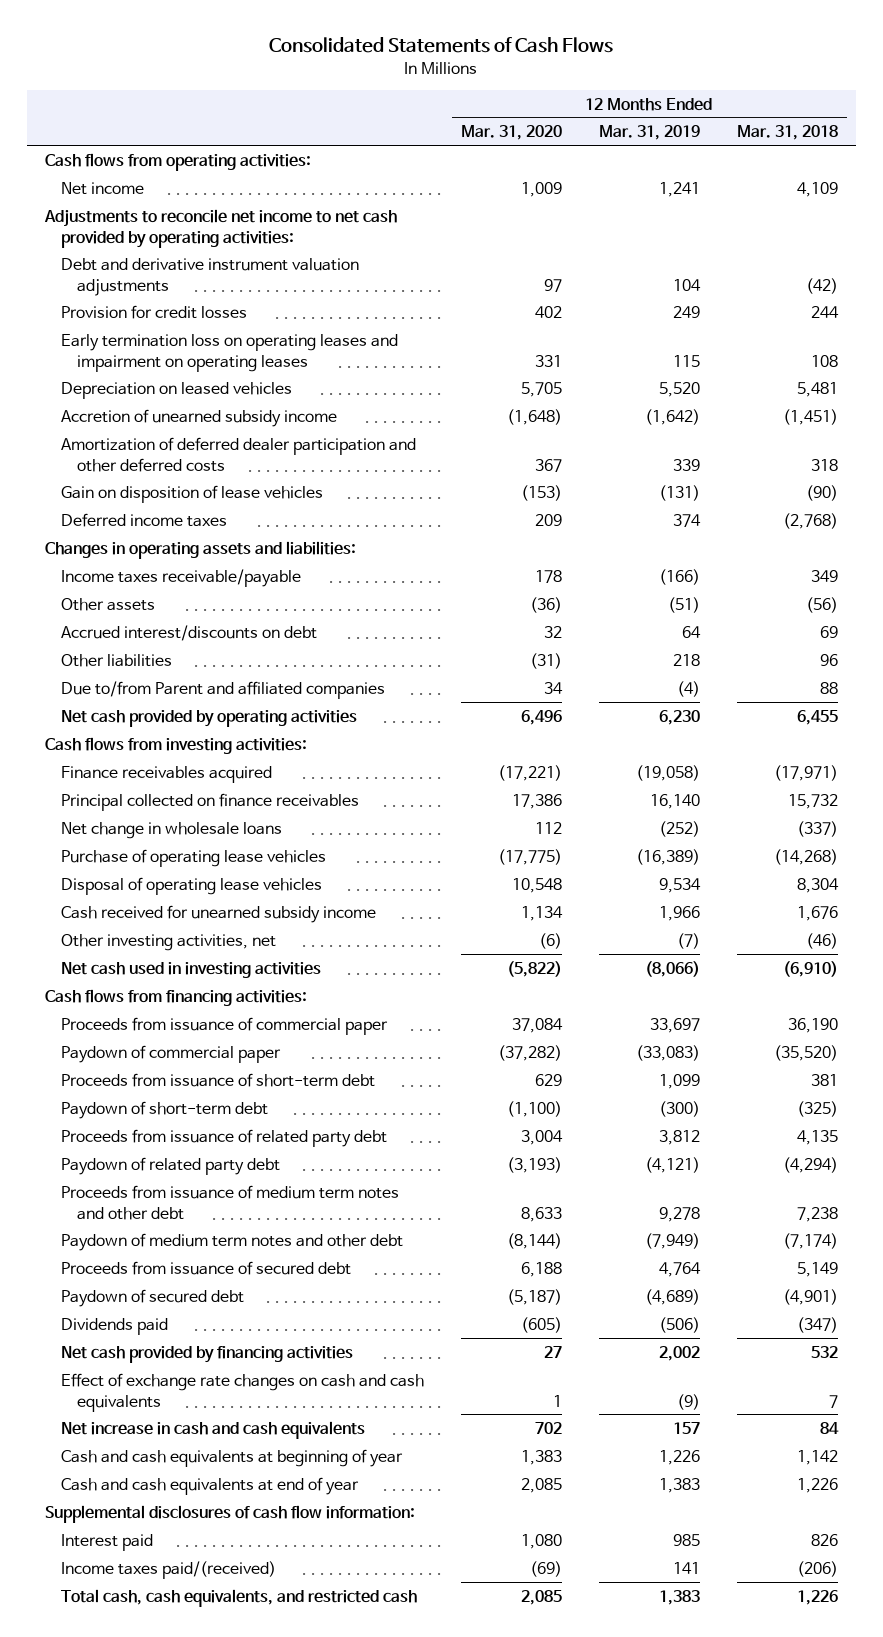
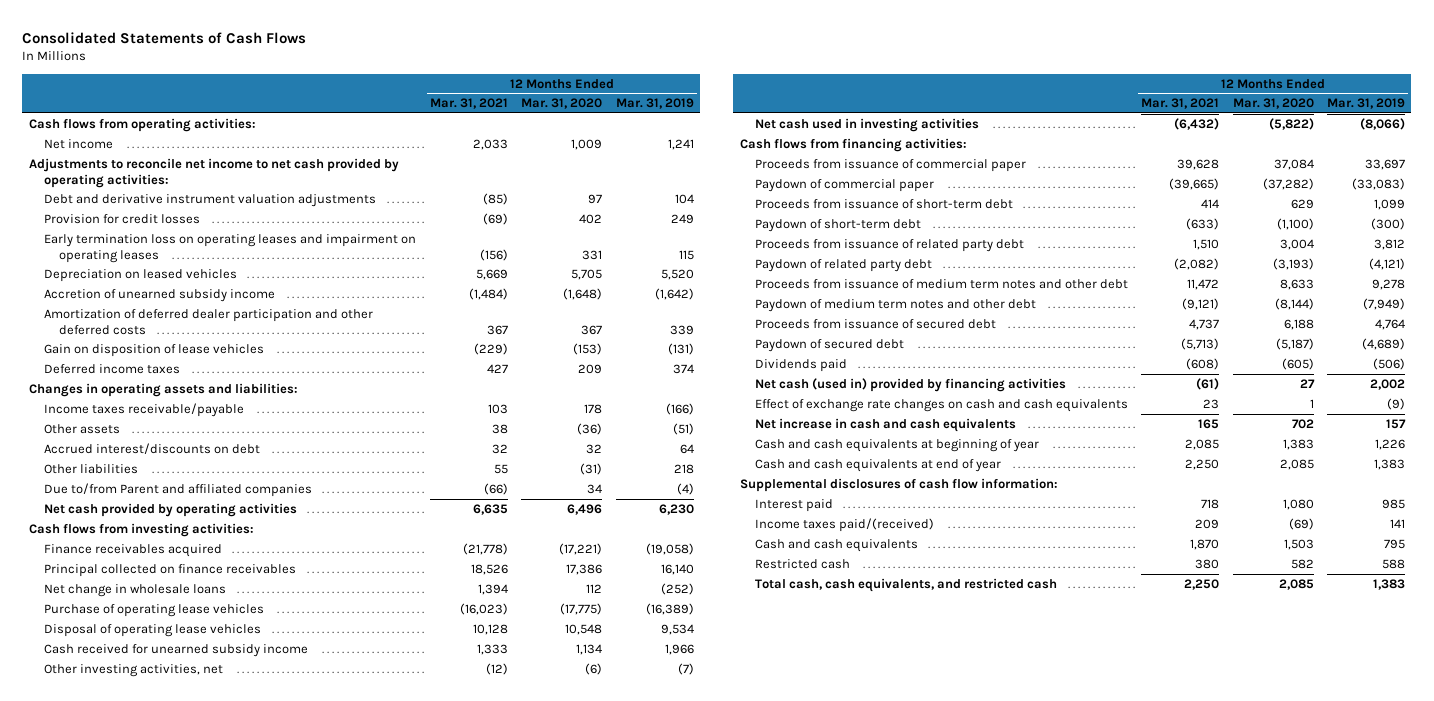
- | 12 Months Ended Mar. 31, 2020 | 12 Months Ended Mar. 31, 2019 | 12 Months Ended Mar. 31, 2018
+ | 12 Months Ended Mar. 31, 2021 | 12 Months Ended Mar. 31, 2020 | 12 Months Ended Mar. 31, 2019
- Net cash provided by financing activities | 27 | 2,002 | 532
+ Net cash (used in) provided by financing activities | (61) | 27 | 2,002
+ Cash and cash equivalents | 1,870 | 1,503 | 795
+ Restricted cash | 380 | 582 | 588

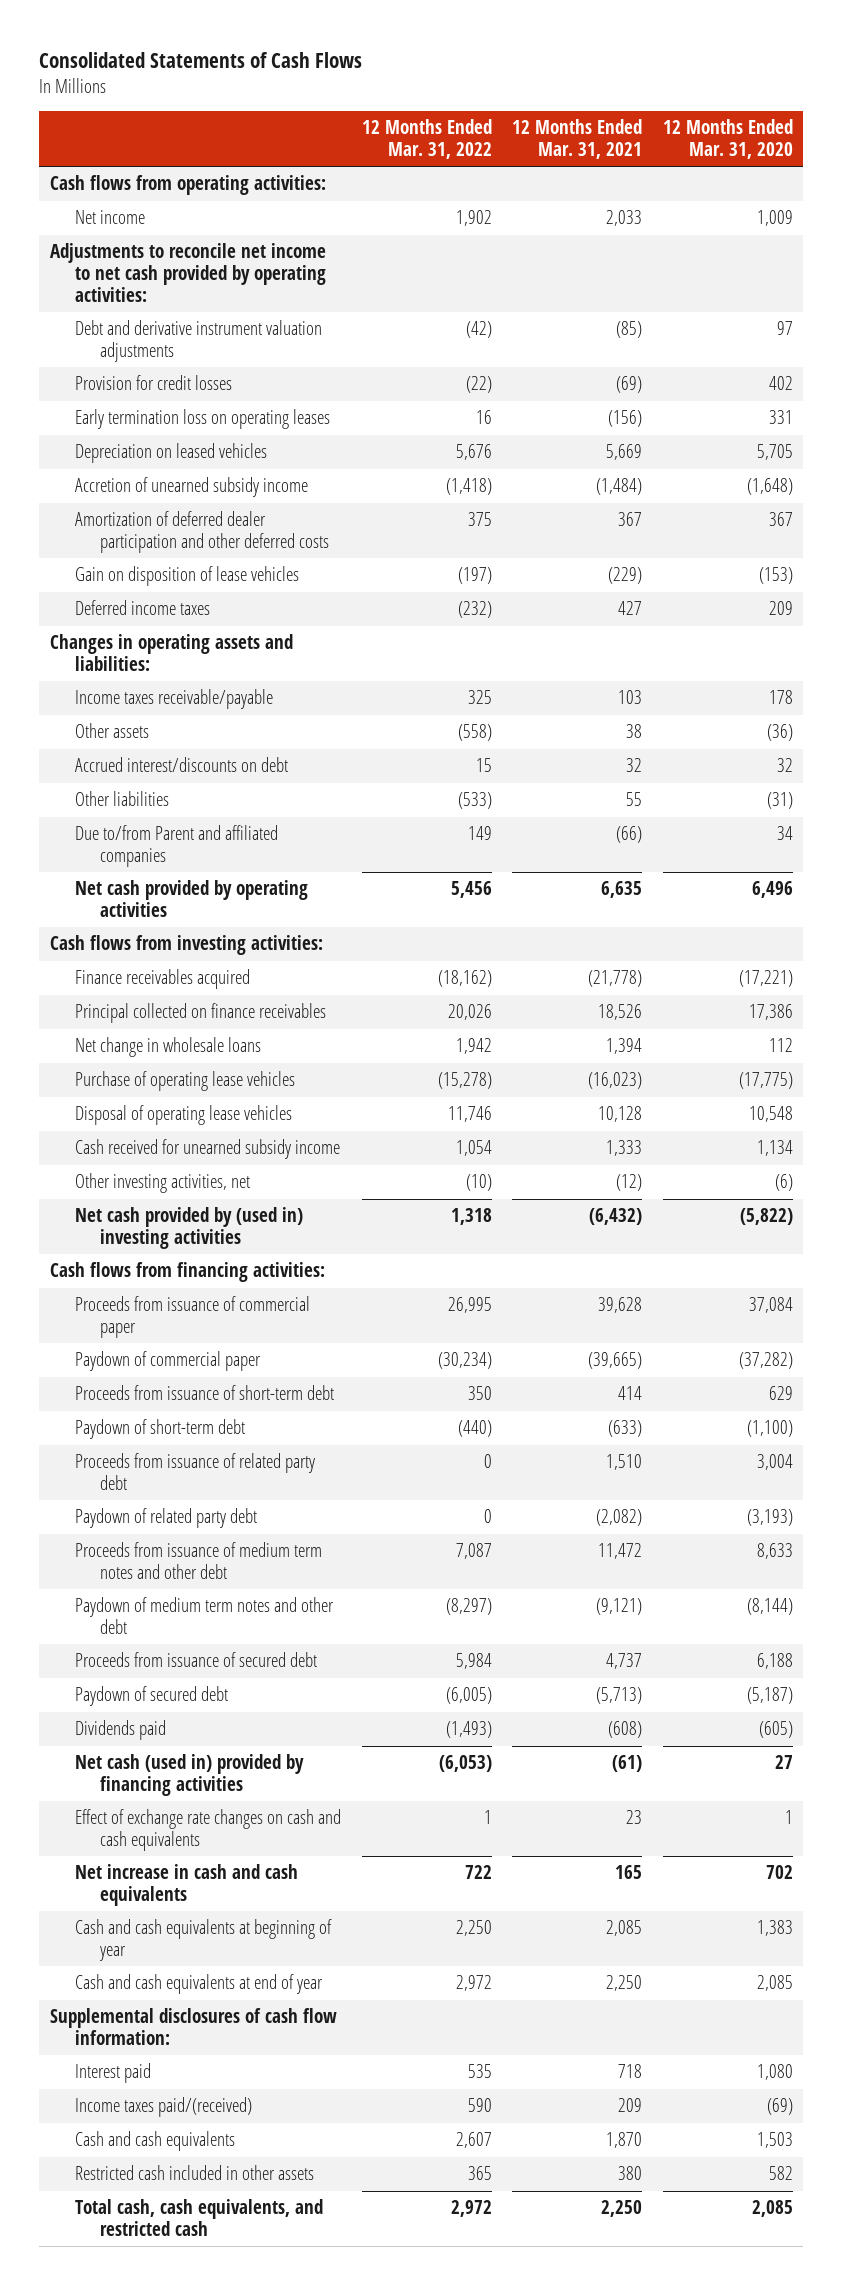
- | 12 Months Ended Mar. 31, 2021 | 12 Months Ended Mar. 31, 2020 | 12 Months Ended Mar. 31, 2019
+ | 12 Months Ended Mar. 31, 2022 | 12 Months Ended Mar. 31, 2021 | 12 Months Ended Mar. 31, 2020
- Early termination loss on operating leases and impairment on operating leases | (156) | 331 | 115
+ Early termination loss on operating leases | 16 | (156) | 331
- Net cash used in investing activities | (6,432) | (5,822) | (8,066)
+ Net cash provided by (used in) investing activities | 1,318 | (6,432) | (5,822)
- Restricted cash | 380 | 582 | 588
+ Restricted cash included in other assets | 365 | 380 | 582

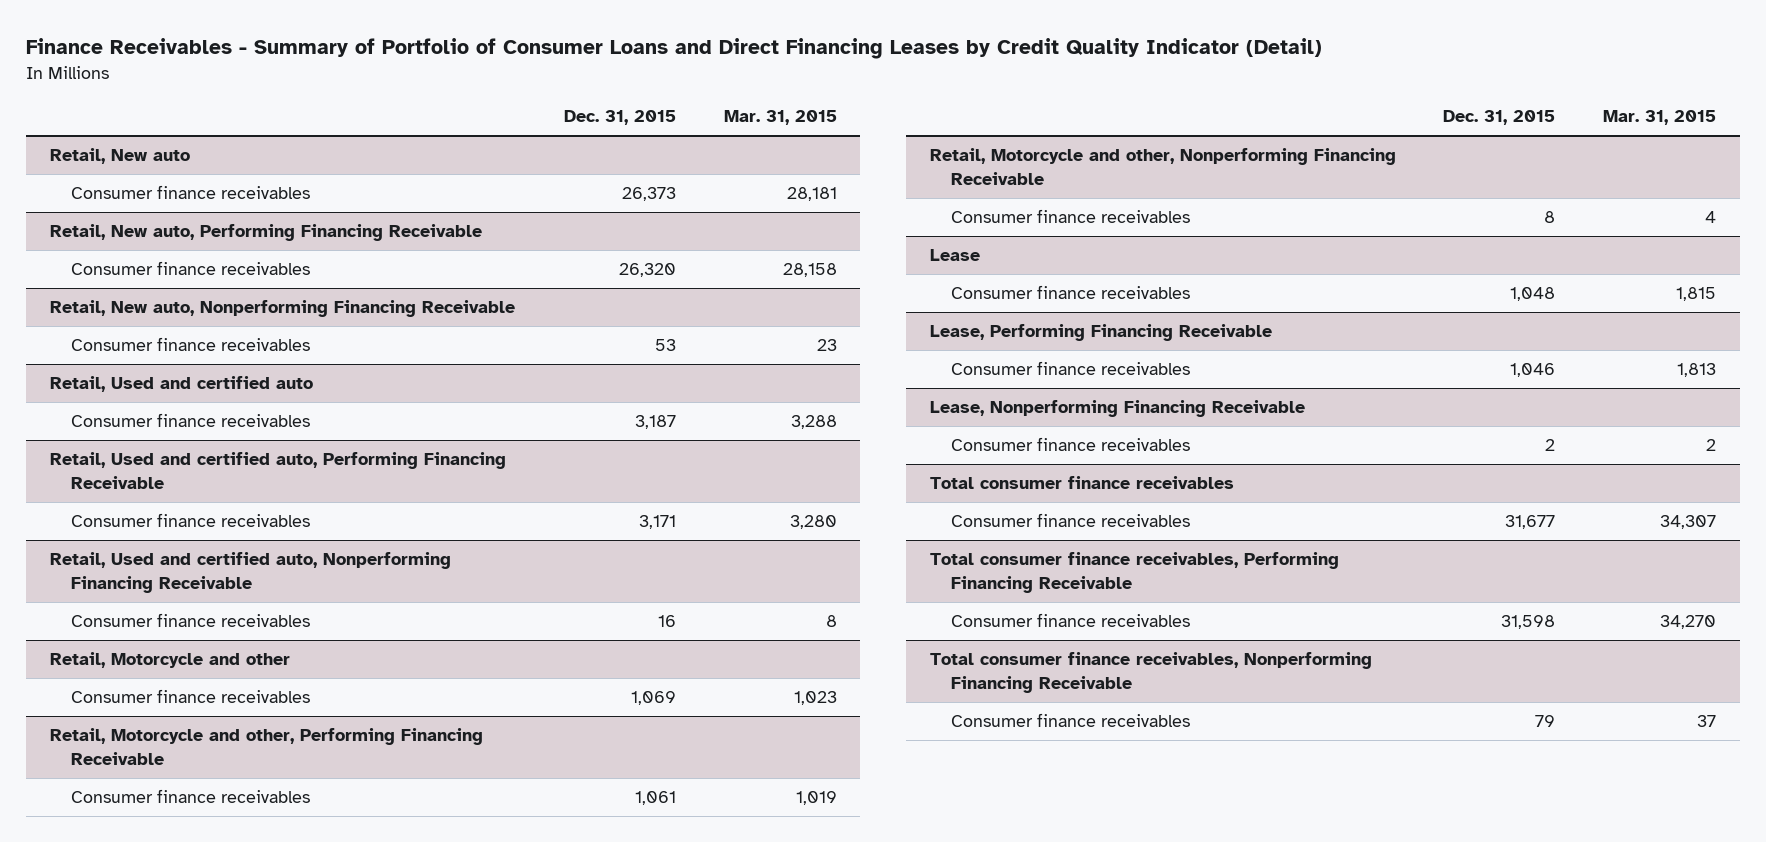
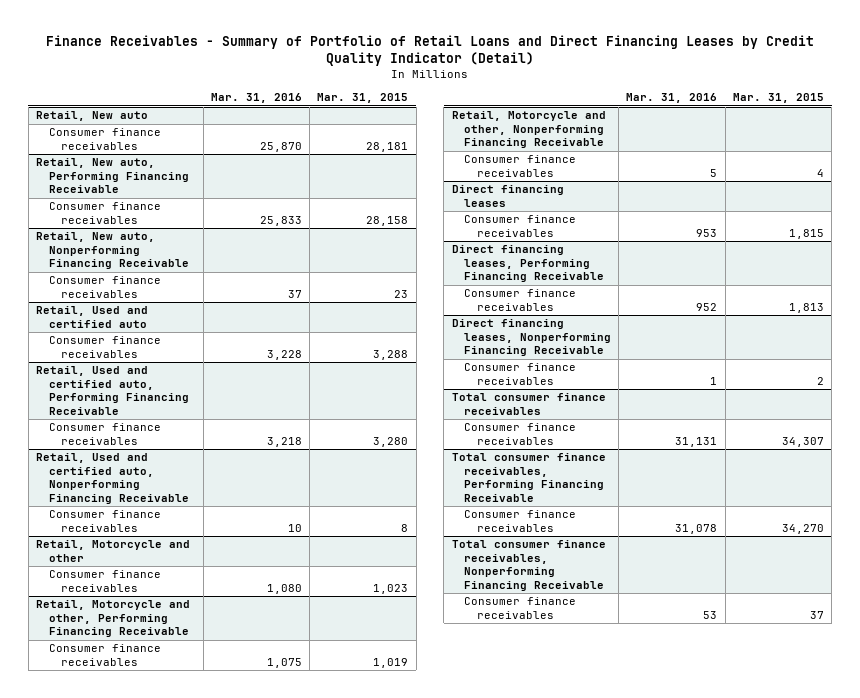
- Finance Receivables - Summary of Portfolio of Consumer Loans and Direct Financing Leases by Credit Quality Indicator (Detail)
+ Finance Receivables - Summary of Portfolio of Retail Loans and Direct Financing Leases by Credit Quality Indicator (Detail)
- | Dec. 31, 2015 | Mar. 31, 2015
+ | Mar. 31, 2016 | Mar. 31, 2015
- Lease
+ Direct financing leases
- Lease, Performing Financing Receivable
+ Direct financing leases, Performing Financing Receivable
- Lease, Nonperforming Financing Receivable
+ Direct financing leases, Nonperforming Financing Receivable

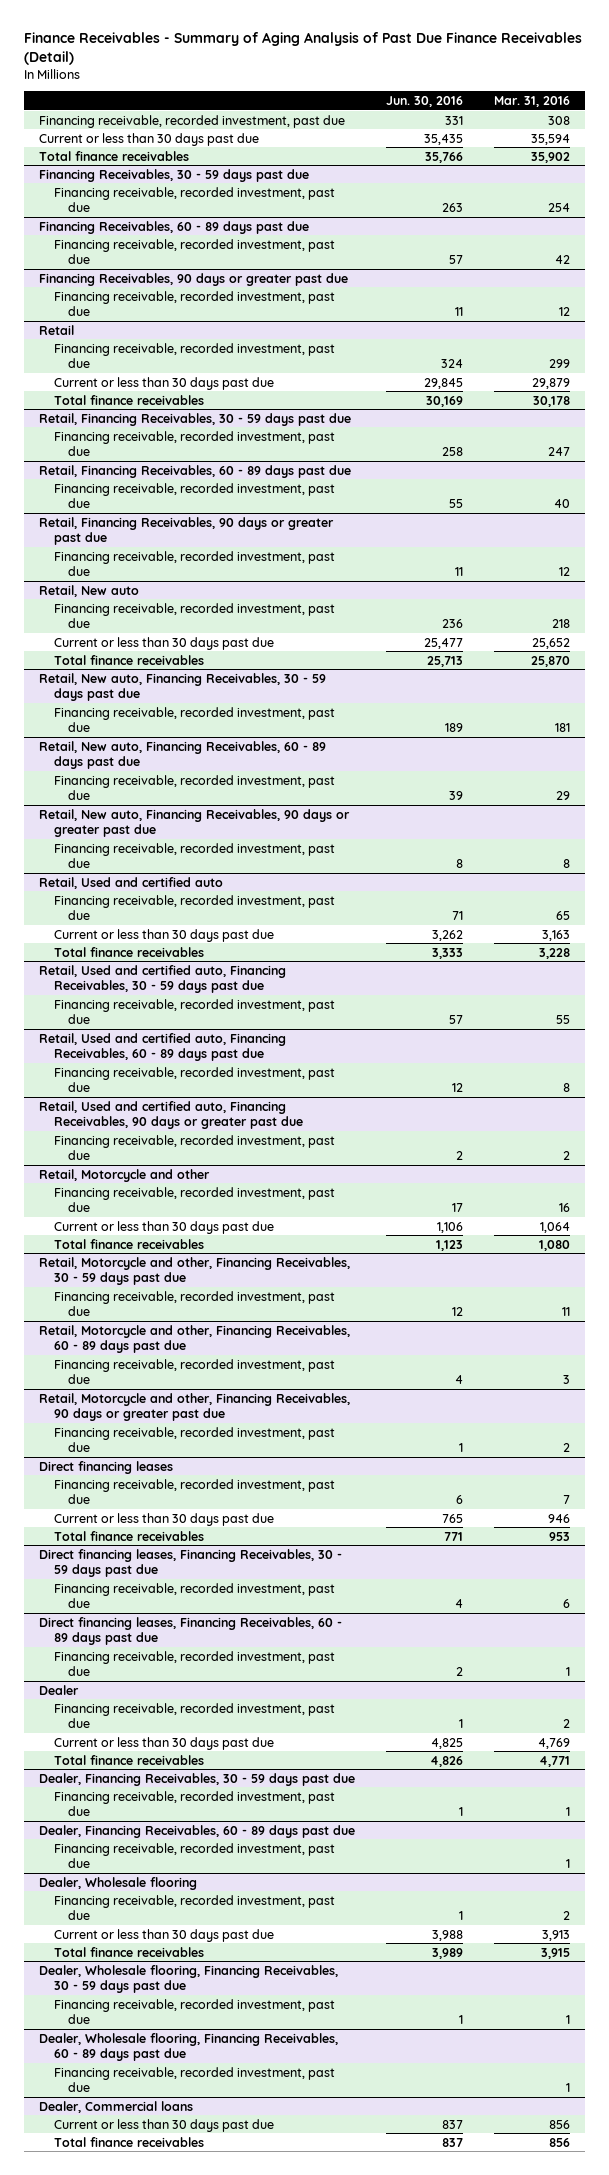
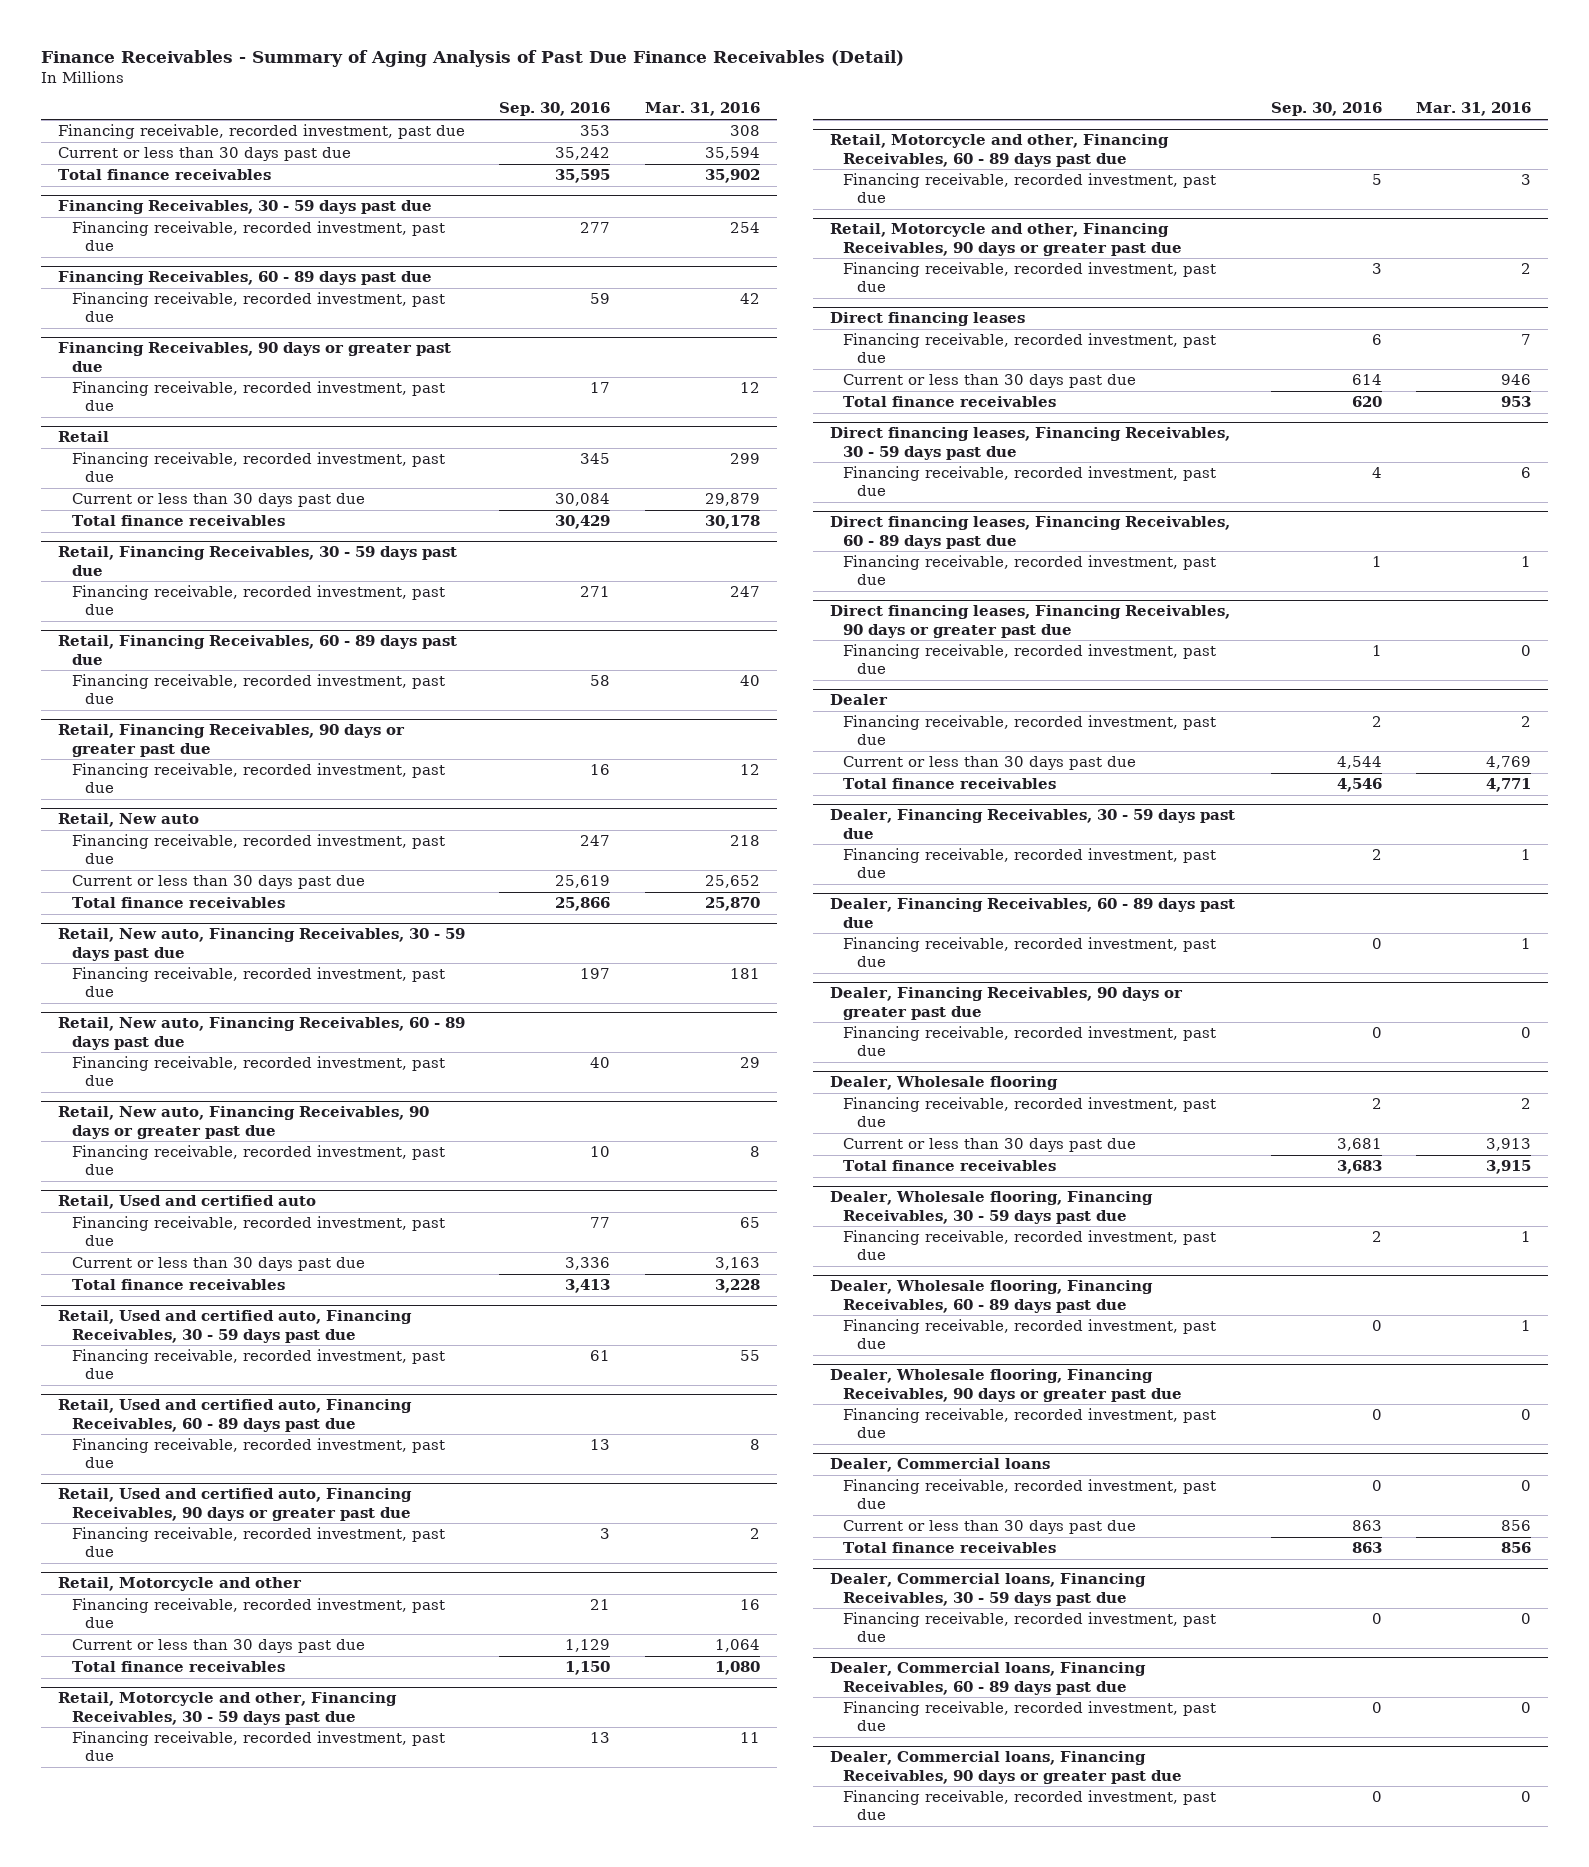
- | Jun. 30, 2016 | Mar. 31, 2016
+ | Sep. 30, 2016 | Mar. 31, 2016
+ Direct financing leases, Financing Receivables, 90 days or greater past due
+ Financing receivable, recorded investment, past due | 1 | 0
+ Dealer, Financing Receivables, 90 days or greater past due
+ Financing receivable, recorded investment, past due | 0 | 0
+ Dealer, Wholesale flooring, Financing Receivables, 90 days or greater past due
+ Financing receivable, recorded investment, past due | 0 | 0
@ Dealer, Commercial loans
+ Financing receivable, recorded investment, past due | 0 | 0
+ Dealer, Commercial loans, Financing Receivables, 30 - 59 days past due
+ Financing receivable, recorded investment, past due | 0 | 0
+ Dealer, Commercial loans, Financing Receivables, 60 - 89 days past due
+ Financing receivable, recorded investment, past due | 0 | 0
+ Dealer, Commercial loans, Financing Receivables, 90 days or greater past due
+ Financing receivable, recorded investment, past due | 0 | 0

